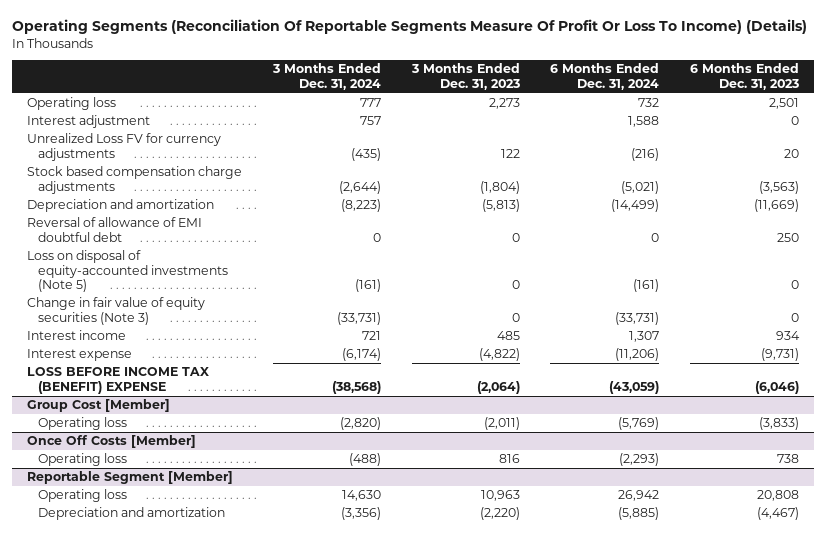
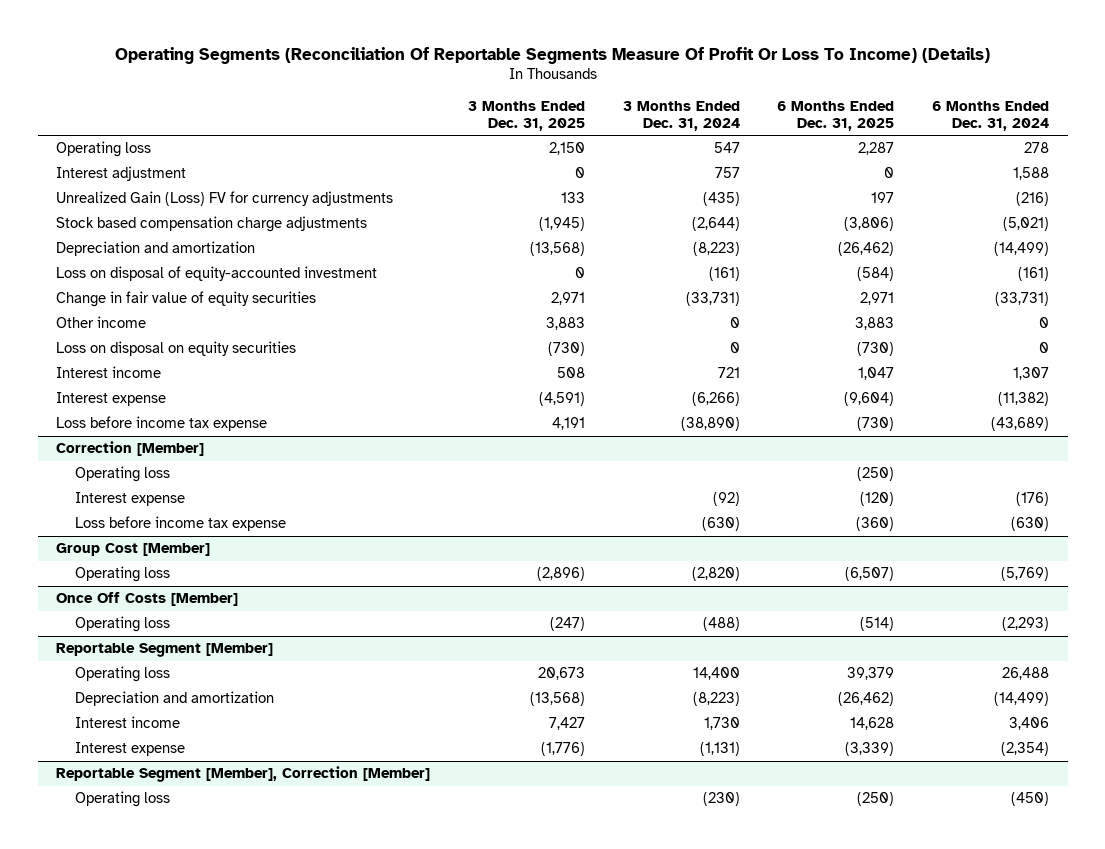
- | 3 Months Ended Dec. 31, 2024 | 3 Months Ended Dec. 31, 2023 | 6 Months Ended Dec. 31, 2024 | 6 Months Ended Dec. 31, 2023
+ | 3 Months Ended Dec. 31, 2025 | 3 Months Ended Dec. 31, 2024 | 6 Months Ended Dec. 31, 2025 | 6 Months Ended Dec. 31, 2024
- Operating loss | 777 | 2,273 | 732 | 2,501
+ Operating loss | 2,150 | 547 | 2,287 | 278
- Unrealized Loss FV for currency adjustments | (435) | 122 | (216) | 20
+ Unrealized Gain (Loss) FV for currency adjustments | 133 | (435) | 197 | (216)
- Reversal of allowance of EMI doubtful debt | 0 | 0 | 0 | 250
- Loss on disposal of equity-accounted investments (Note 5) | (161) | 0 | (161) | 0
- Change in fair value of equity securities (Note 3) | (33,731) | 0 | (33,731) | 0
+ Loss on disposal of equity-accounted investment | 0 | (161) | (584) | (161)
+ Change in fair value of equity securities | 2,971 | (33,731) | 2,971 | (33,731)
+ Other income | 3,883 | 0 | 3,883 | 0
+ Loss on disposal on equity securities | (730) | 0 | (730) | 0
- Interest expense | (6,174) | (4,822) | (11,206) | (9,731)
- LOSS BEFORE INCOME TAX (BENEFIT) EXPENSE | (38,568) | (2,064) | (43,059) | (6,046)
+ Interest expense | (4,591) | (6,266) | (9,604) | (11,382)
+ Loss before income tax expense | 4,191 | (38,890) | (730) | (43,689)
+ Correction [Member]
+ Operating loss | | | (250) |
+ Interest expense | | (92) | (120) | (176)
+ Loss before income tax expense | | (630) | (360) | (630)
@ Reportable Segment [Member]
- Operating loss | 14,630 | 10,963 | 26,942 | 20,808
- Depreciation and amortization | (3,356) | (2,220) | (5,885) | (4,467)
+ Operating loss | 20,673 | 14,400 | 39,379 | 26,488
+ Depreciation and amortization | (13,568) | (8,223) | (26,462) | (14,499)
+ Interest income | 7,427 | 1,730 | 14,628 | 3,406
+ Interest expense | (1,776) | (1,131) | (3,339) | (2,354)
+ Reportable Segment [Member], Correction [Member]
+ Operating loss | | (230) | (250) | (450)

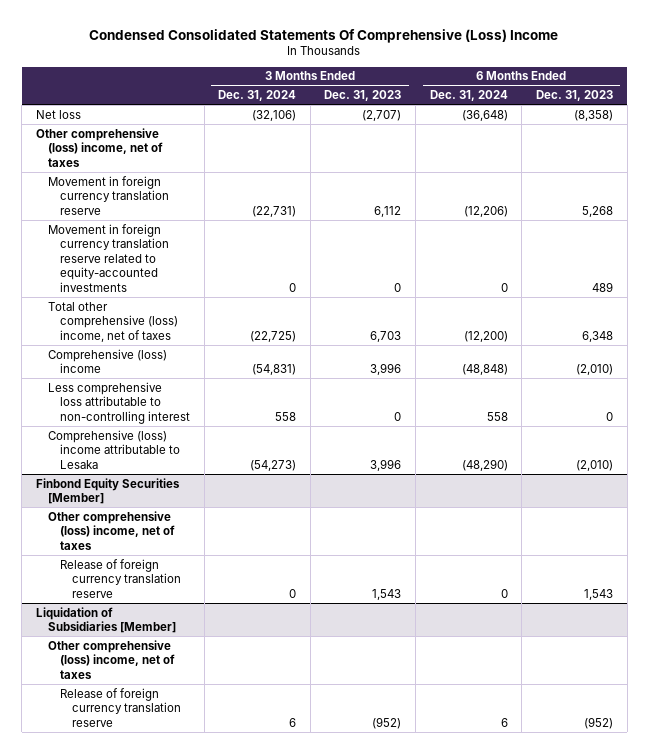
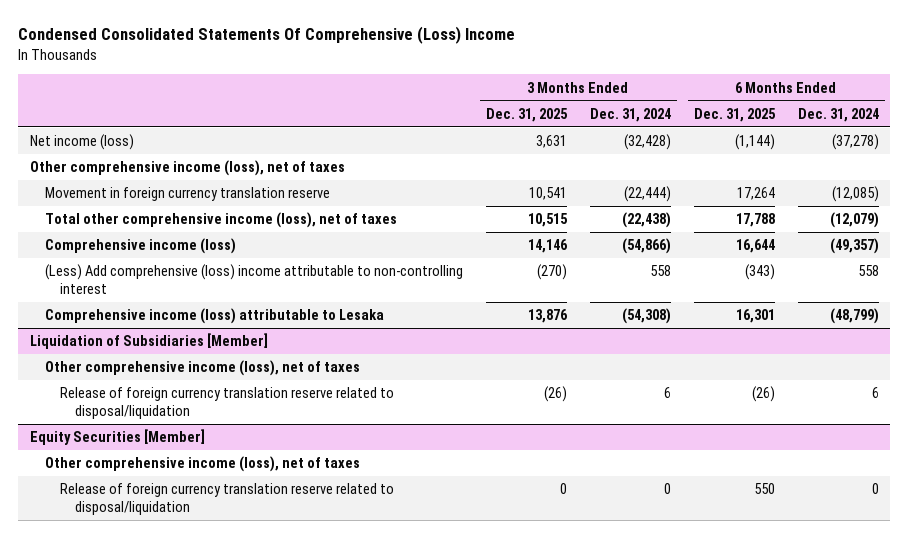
- | 3 Months Ended Dec. 31, 2024 | 3 Months Ended Dec. 31, 2023 | 6 Months Ended Dec. 31, 2024 | 6 Months Ended Dec. 31, 2023
+ | 3 Months Ended Dec. 31, 2025 | 3 Months Ended Dec. 31, 2024 | 6 Months Ended Dec. 31, 2025 | 6 Months Ended Dec. 31, 2024
- Net loss | (32,106) | (2,707) | (36,648) | (8,358)
- Other comprehensive (loss) income, net of taxes
- Movement in foreign currency translation reserve | (22,731) | 6,112 | (12,206) | 5,268
- Movement in foreign currency translation reserve related to equity-accounted investments | 0 | 0 | 0 | 489
- Total other comprehensive (loss) income, net of taxes | (22,725) | 6,703 | (12,200) | 6,348
- Comprehensive (loss) income | (54,831) | 3,996 | (48,848) | (2,010)
- Less comprehensive loss attributable to non-controlling interest | 558 | 0 | 558 | 0
- Comprehensive (loss) income attributable to Lesaka | (54,273) | 3,996 | (48,290) | (2,010)
- Finbond Equity Securities [Member]
- Other comprehensive (loss) income, net of taxes
- Release of foreign currency translation reserve | 0 | 1,543 | 0 | 1,543
+ Net income (loss) | 3,631 | (32,428) | (1,144) | (37,278)
+ Other comprehensive income (loss), net of taxes
+ Movement in foreign currency translation reserve | 10,541 | (22,444) | 17,264 | (12,085)
+ Total other comprehensive income (loss), net of taxes | 10,515 | (22,438) | 17,788 | (12,079)
+ Comprehensive income (loss) | 14,146 | (54,866) | 16,644 | (49,357)
+ (Less) Add comprehensive (loss) income attributable to non-controlling interest | (270) | 558 | (343) | 558
+ Comprehensive income (loss) attributable to Lesaka | 13,876 | (54,308) | 16,301 | (48,799)
@ Liquidation of Subsidiaries [Member]
- Other comprehensive (loss) income, net of taxes
- Release of foreign currency translation reserve | 6 | (952) | 6 | (952)
+ Other comprehensive income (loss), net of taxes
+ Release of foreign currency translation reserve related to disposal/liquidation | (26) | 6 | (26) | 6
+ Equity Securities [Member]
+ Other comprehensive income (loss), net of taxes
+ Release of foreign currency translation reserve related to disposal/liquidation | 0 | 0 | 550 | 0

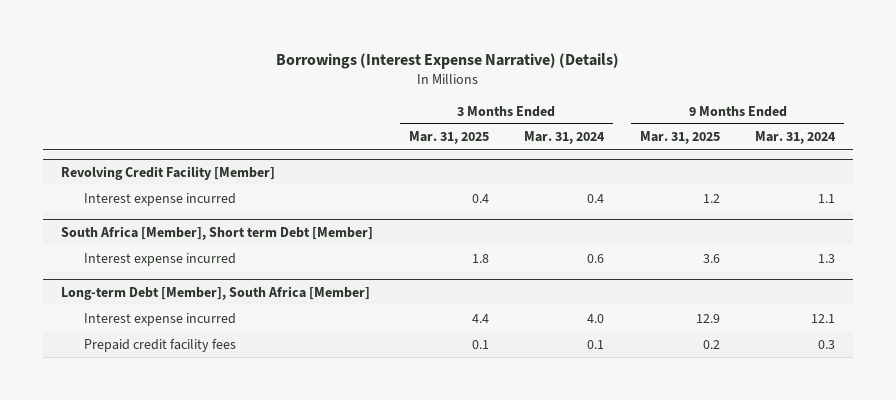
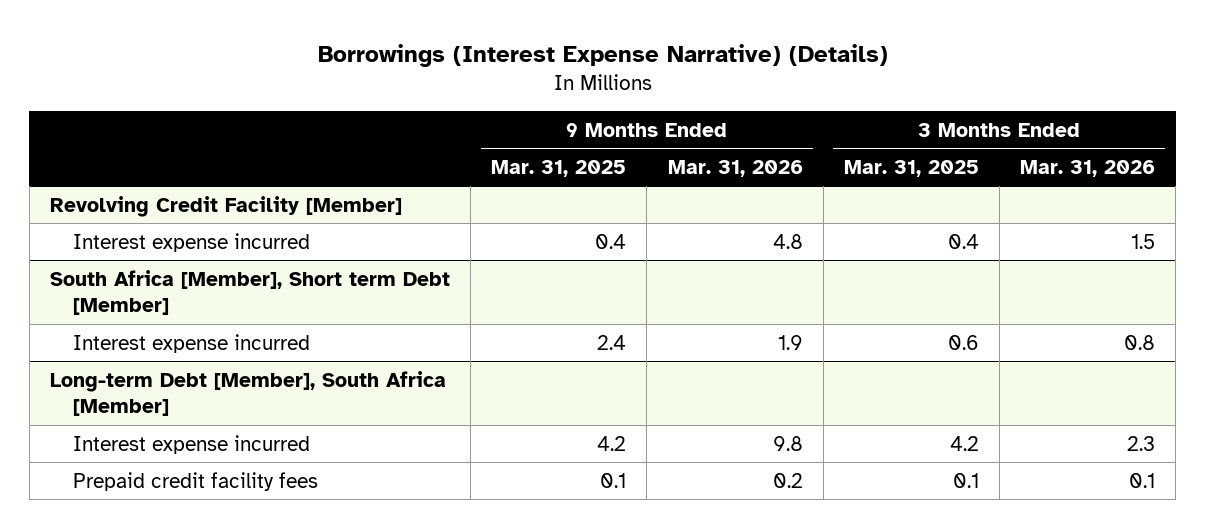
- | 3 Months Ended Mar. 31, 2025 | 3 Months Ended Mar. 31, 2024 | 9 Months Ended Mar. 31, 2025 | 9 Months Ended Mar. 31, 2024
+ | 9 Months Ended Mar. 31, 2025 | 9 Months Ended Mar. 31, 2026 | 3 Months Ended Mar. 31, 2025 | 3 Months Ended Mar. 31, 2026
@ Revolving Credit Facility [Member]
- Interest expense incurred | 0.4 | 0.4 | 1.2 | 1.1
+ Interest expense incurred | 0.4 | 4.8 | 0.4 | 1.5
@ South Africa [Member], Short term Debt [Member]
- Interest expense incurred | 1.8 | 0.6 | 3.6 | 1.3
+ Interest expense incurred | 2.4 | 1.9 | 0.6 | 0.8
@ Long-term Debt [Member], South Africa [Member]
- Interest expense incurred | 4.4 | 4.0 | 12.9 | 12.1
- Prepaid credit facility fees | 0.1 | 0.1 | 0.2 | 0.3
+ Interest expense incurred | 4.2 | 9.8 | 4.2 | 2.3
+ Prepaid credit facility fees | 0.1 | 0.2 | 0.1 | 0.1

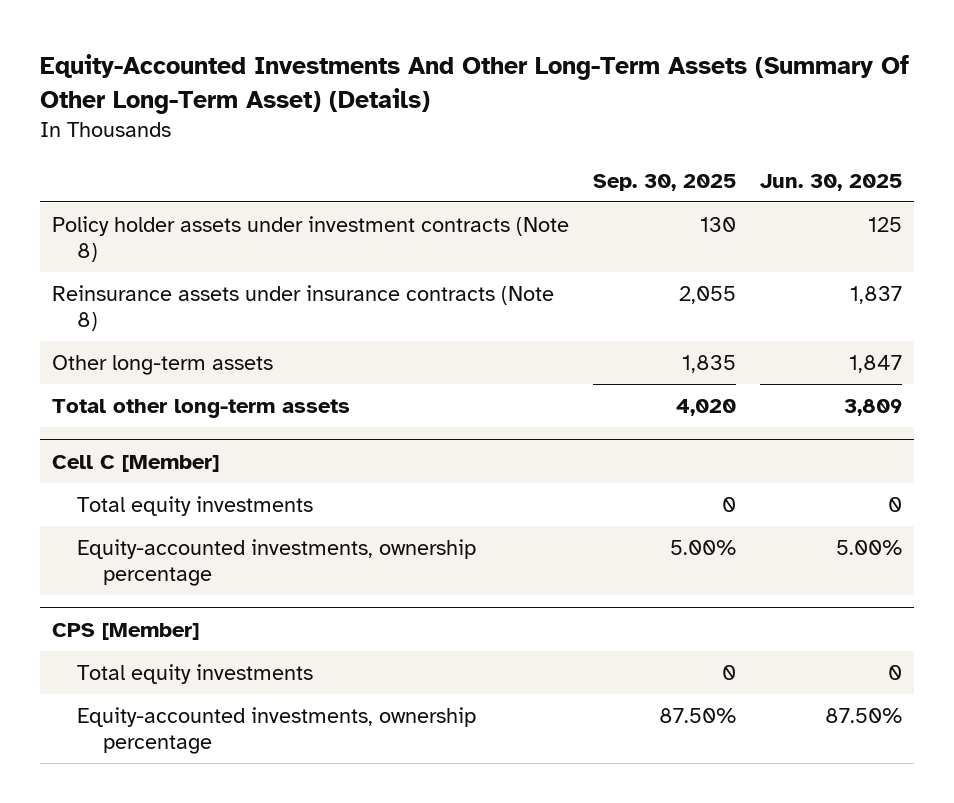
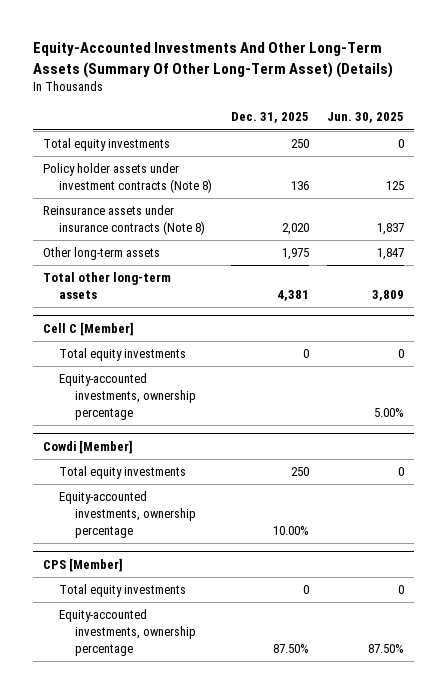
- | Sep. 30, 2025 | Jun. 30, 2025
+ | Dec. 31, 2025 | Jun. 30, 2025
+ Total equity investments | 250 | 0
+ Cowdi [Member]
+ Total equity investments | 250 | 0
+ Equity-accounted investments, ownership percentage | 10.00% |

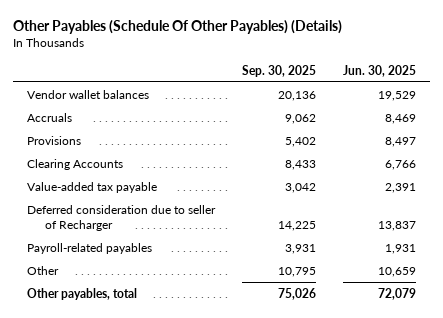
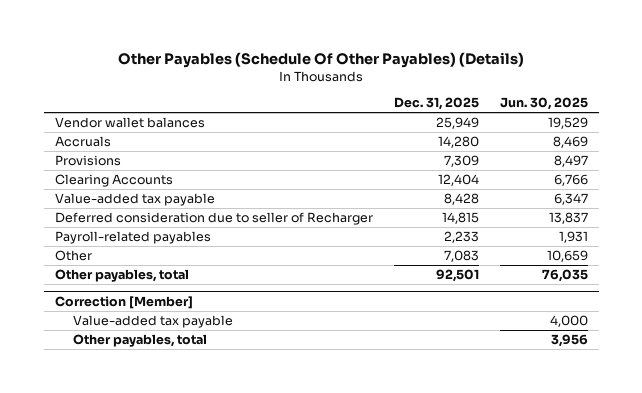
- | Sep. 30, 2025 | Jun. 30, 2025
+ | Dec. 31, 2025 | Jun. 30, 2025
- Value-added tax payable | 3,042 | 2,391
+ Value-added tax payable | 8,428 | 6,347
- Other payables, total | 75,026 | 72,079
+ Other payables, total | 92,501 | 76,035
+ Correction [Member]
+ Value-added tax payable | | 4,000
+ Other payables, total | | 3,956

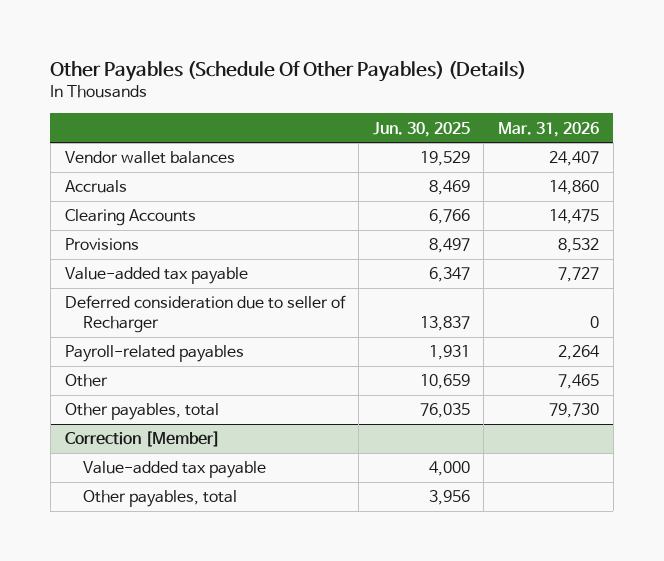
- | Dec. 31, 2025 | Jun. 30, 2025
+ | Jun. 30, 2025 | Mar. 31, 2026
moved down: Provisions | 8,497 | 8,532

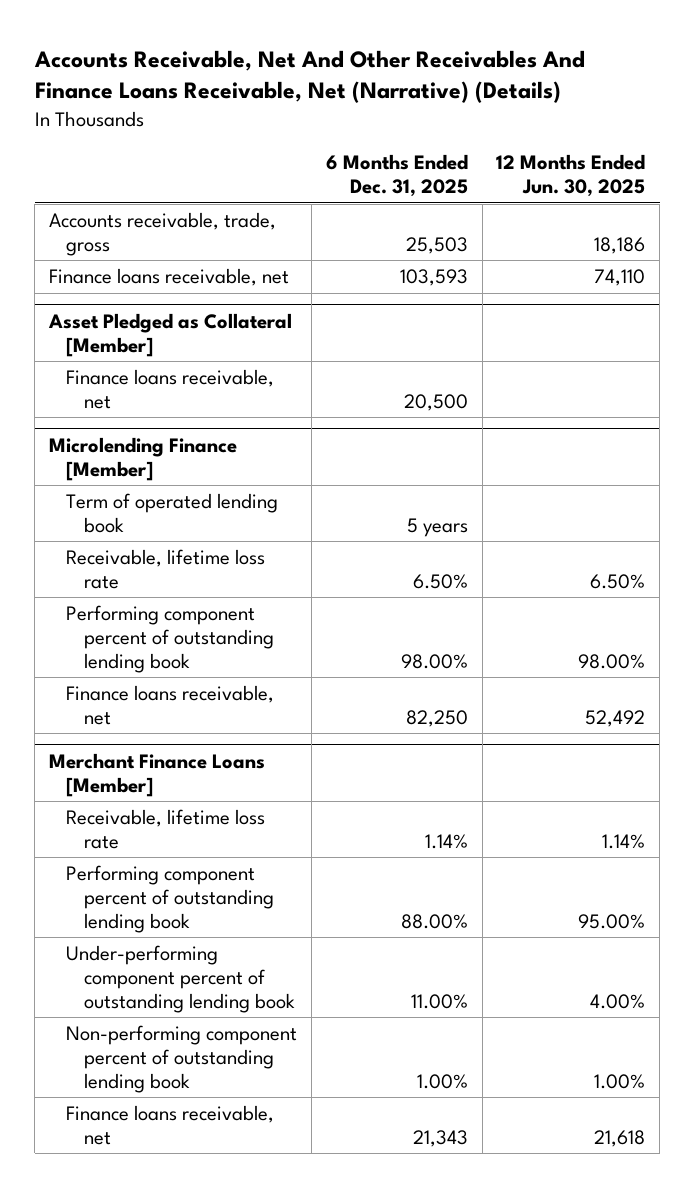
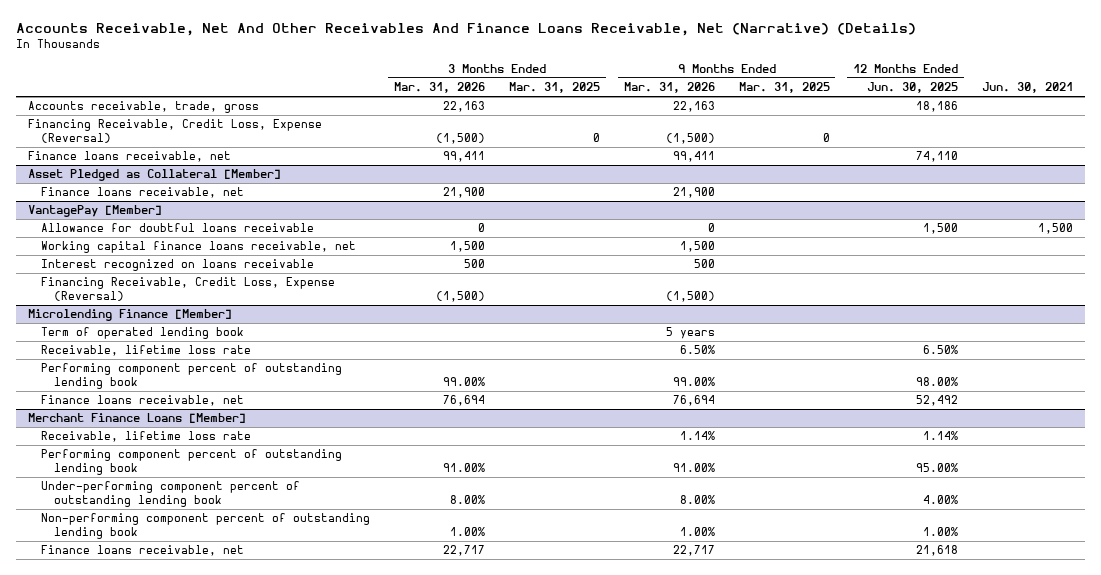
- | 6 Months Ended Dec. 31, 2025 | 12 Months Ended Jun. 30, 2025
+ | 3 Months Ended Mar. 31, 2026 | 3 Months Ended Mar. 31, 2025 | 9 Months Ended Mar. 31, 2026 | 9 Months Ended Mar. 31, 2025 | 12 Months Ended Jun. 30, 2025 | Jun. 30, 2021
+ Financing Receivable, Credit Loss, Expense (Reversal) | (1,500) | 0 | (1,500) | 0 | |
+ VantagePay [Member]
+ Allowance for doubtful loans receivable | 0 | | 0 | | 1,500 | 1,500
+ Working capital finance loans receivable, net | 1,500 | | 1,500 | | |
+ Interest recognized on loans receivable | 500 | | 500 | | |
+ Financing Receivable, Credit Loss, Expense (Reversal) | (1,500) | | (1,500) | | |

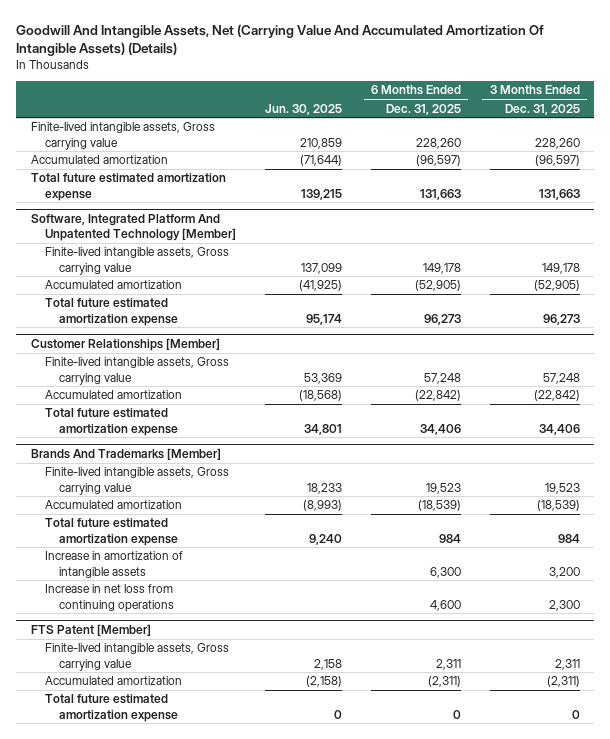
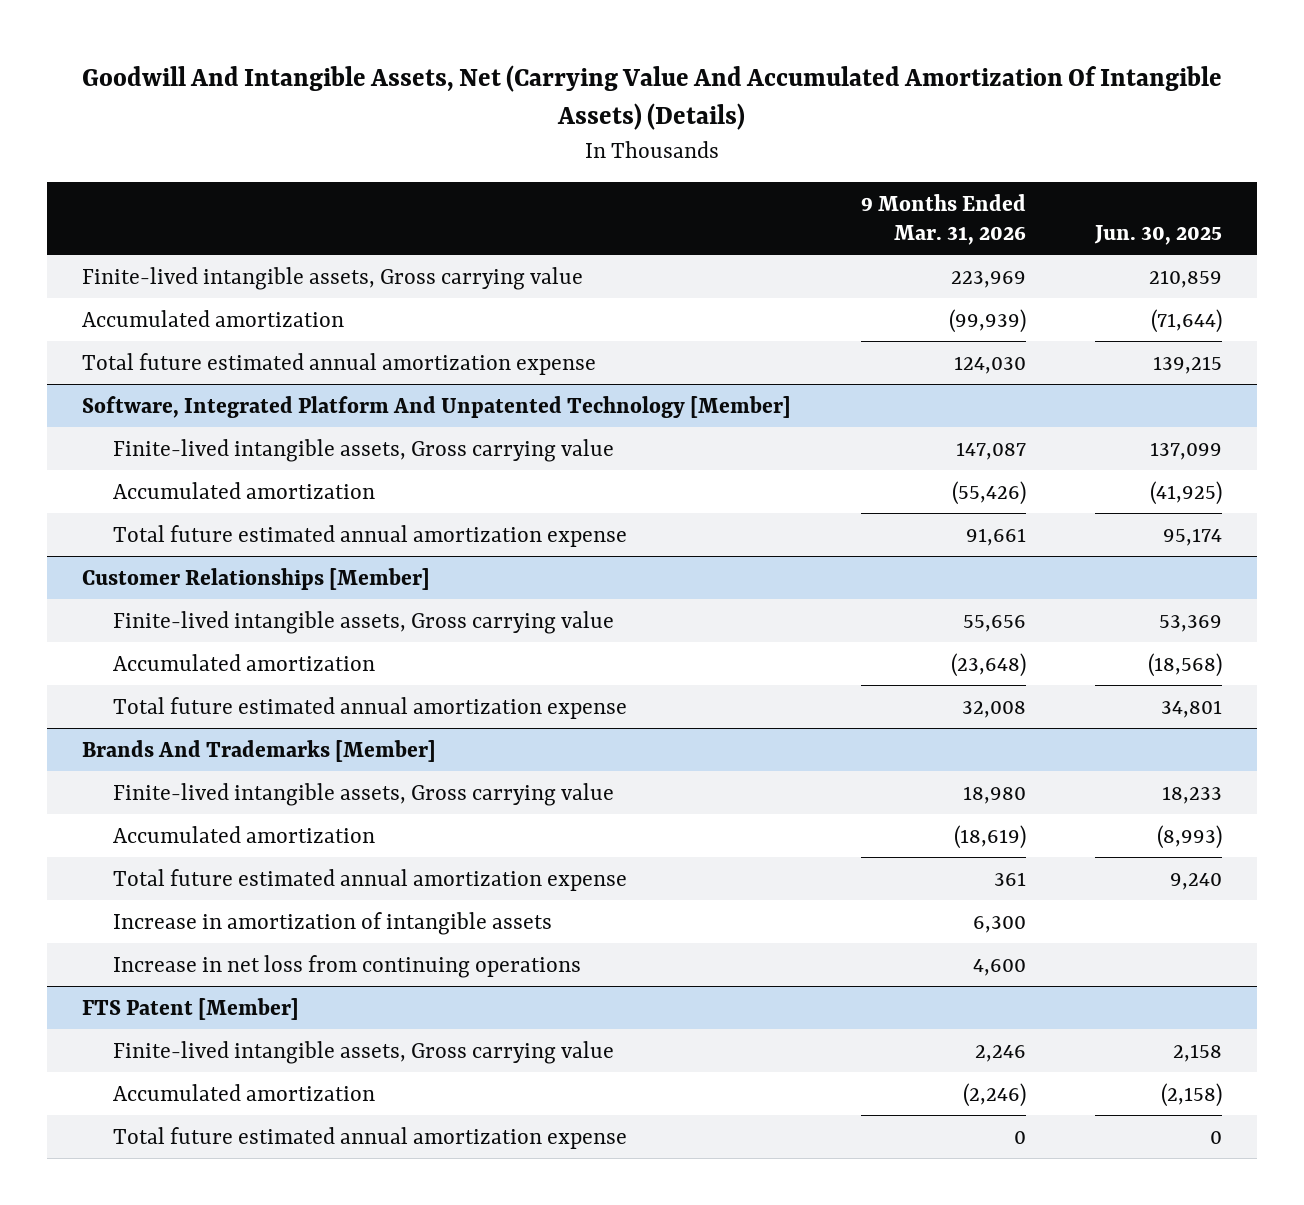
- | Jun. 30, 2025 | 6 Months Ended Dec. 31, 2025 | 3 Months Ended Dec. 31, 2025
+ | 9 Months Ended Mar. 31, 2026 | Jun. 30, 2025
- Total future estimated amortization expense | 139,215 | 131,663 | 131,663
+ Total future estimated annual amortization expense | 124,030 | 139,215
@ Software, Integrated Platform And Unpatented Technology [Member]
- Total future estimated amortization expense | 95,174 | 96,273 | 96,273
+ Total future estimated annual amortization expense | 91,661 | 95,174
@ Customer Relationships [Member]
- Total future estimated amortization expense | 34,801 | 34,406 | 34,406
+ Total future estimated annual amortization expense | 32,008 | 34,801
@ Brands And Trademarks [Member]
- Total future estimated amortization expense | 9,240 | 984 | 984
+ Total future estimated annual amortization expense | 361 | 9,240
@ FTS Patent [Member]
- Total future estimated amortization expense | 0 | 0 | 0
+ Total future estimated annual amortization expense | 0 | 0

